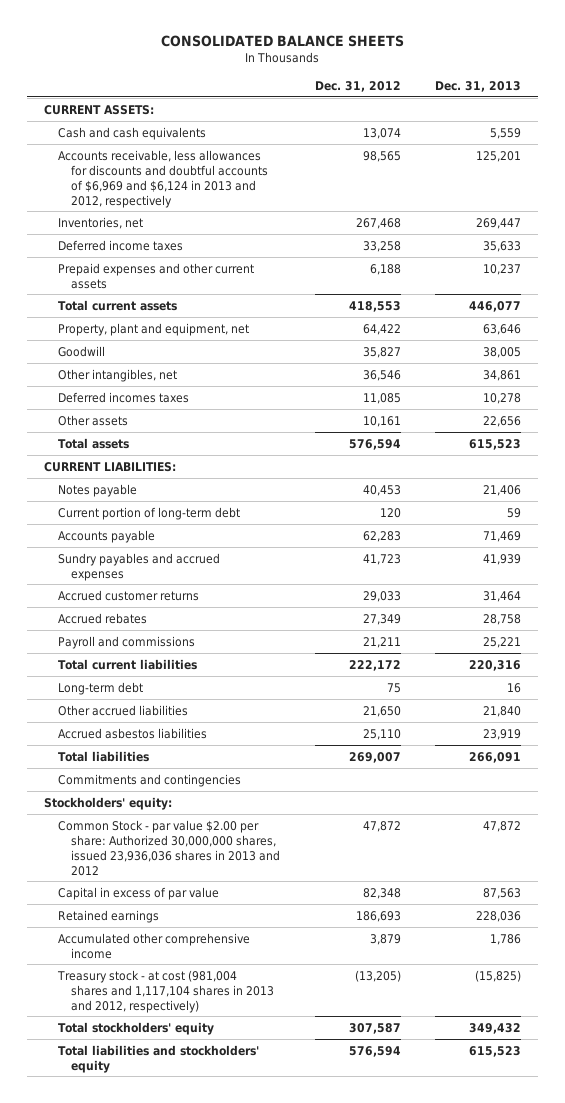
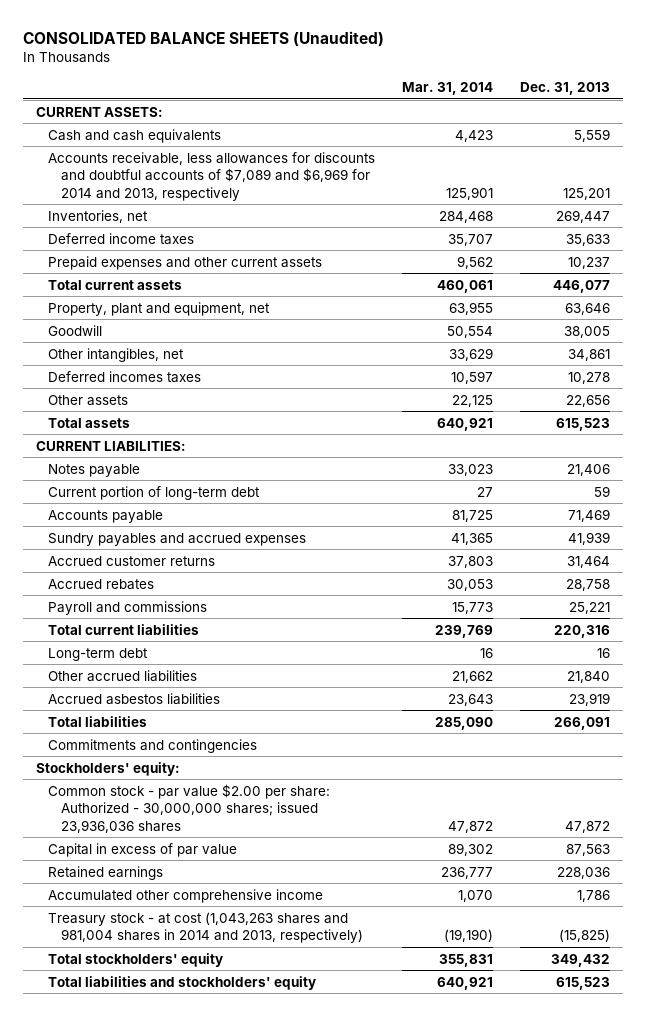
- CONSOLIDATED BALANCE SHEETS
+ CONSOLIDATED BALANCE SHEETS (Unaudited)
- | Dec. 31, 2012 | Dec. 31, 2013
+ | Mar. 31, 2014 | Dec. 31, 2013
- Accounts receivable, less allowances for discounts and doubtful accounts of $6,969 and $6,124 in 2013 and 2012, respectively | 98,565 | 125,201
+ Accounts receivable, less allowances for discounts and doubtful accounts of $7,089 and $6,969 for 2014 and 2013, respectively | 125,901 | 125,201
- Common Stock - par value $2.00 per share: Authorized 30,000,000 shares, issued 23,936,036 shares in 2013 and 2012 | 47,872 | 47,872
+ Common stock - par value $2.00 per share: Authorized - 30,000,000 shares; issued 23,936,036 shares | 47,872 | 47,872
- Treasury stock - at cost (981,004 shares and 1,117,104 shares in 2013 and 2012, respectively) | (13,205) | (15,825)
+ Treasury stock - at cost (1,043,263 shares and 981,004 shares in 2014 and 2013, respectively) | (19,190) | (15,825)

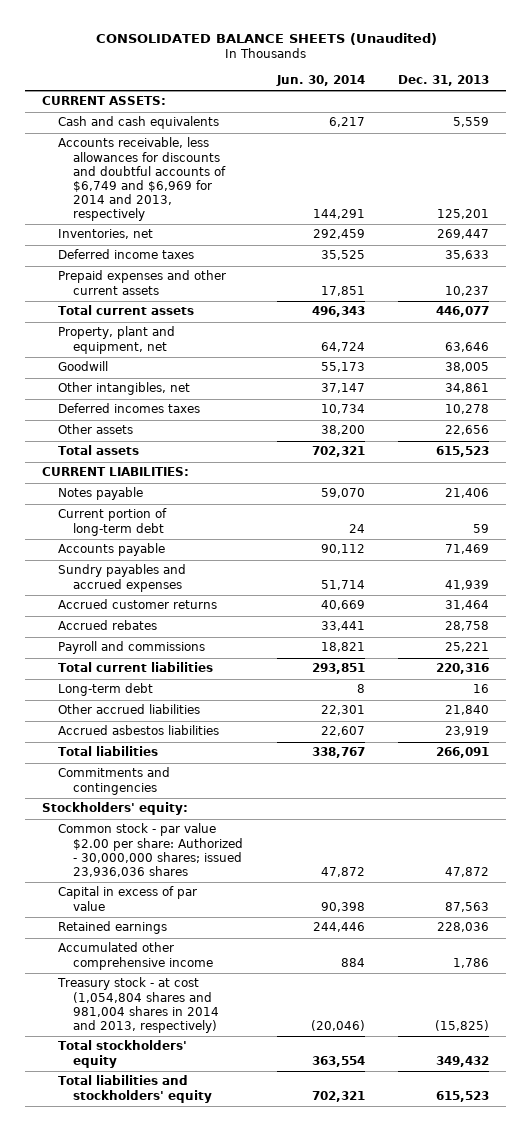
- | Mar. 31, 2014 | Dec. 31, 2013
+ | Jun. 30, 2014 | Dec. 31, 2013
- Accounts receivable, less allowances for discounts and doubtful accounts of $7,089 and $6,969 for 2014 and 2013, respectively | 125,901 | 125,201
+ Accounts receivable, less allowances for discounts and doubtful accounts of $6,749 and $6,969 for 2014 and 2013, respectively | 144,291 | 125,201
- Treasury stock - at cost (1,043,263 shares and 981,004 shares in 2014 and 2013, respectively) | (19,190) | (15,825)
+ Treasury stock - at cost (1,054,804 shares and 981,004 shares in 2014 and 2013, respectively) | (20,046) | (15,825)

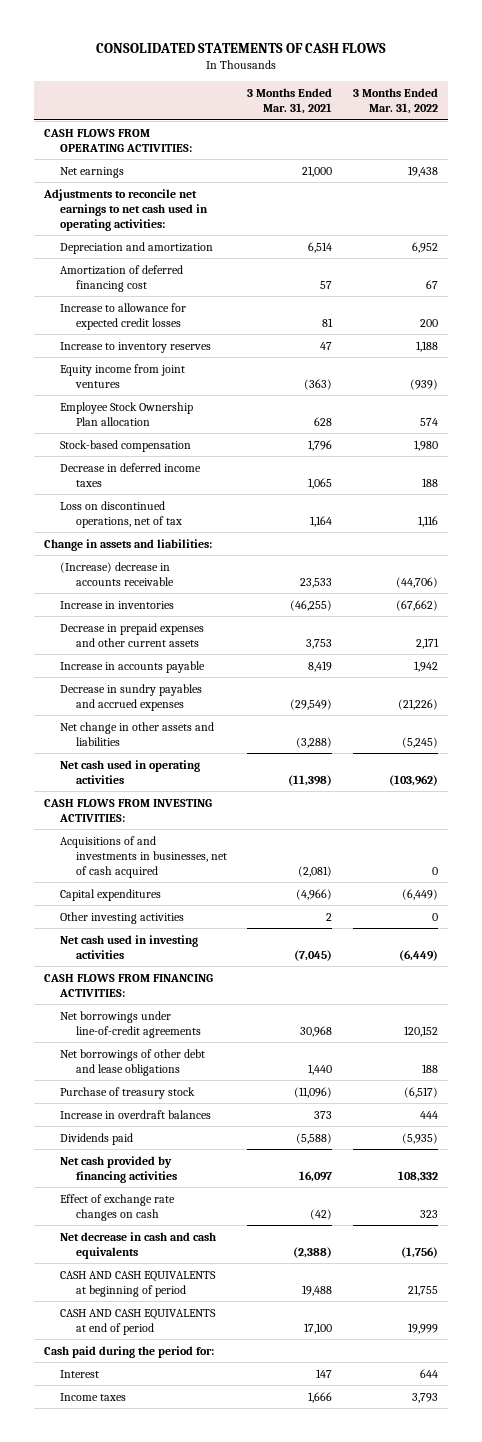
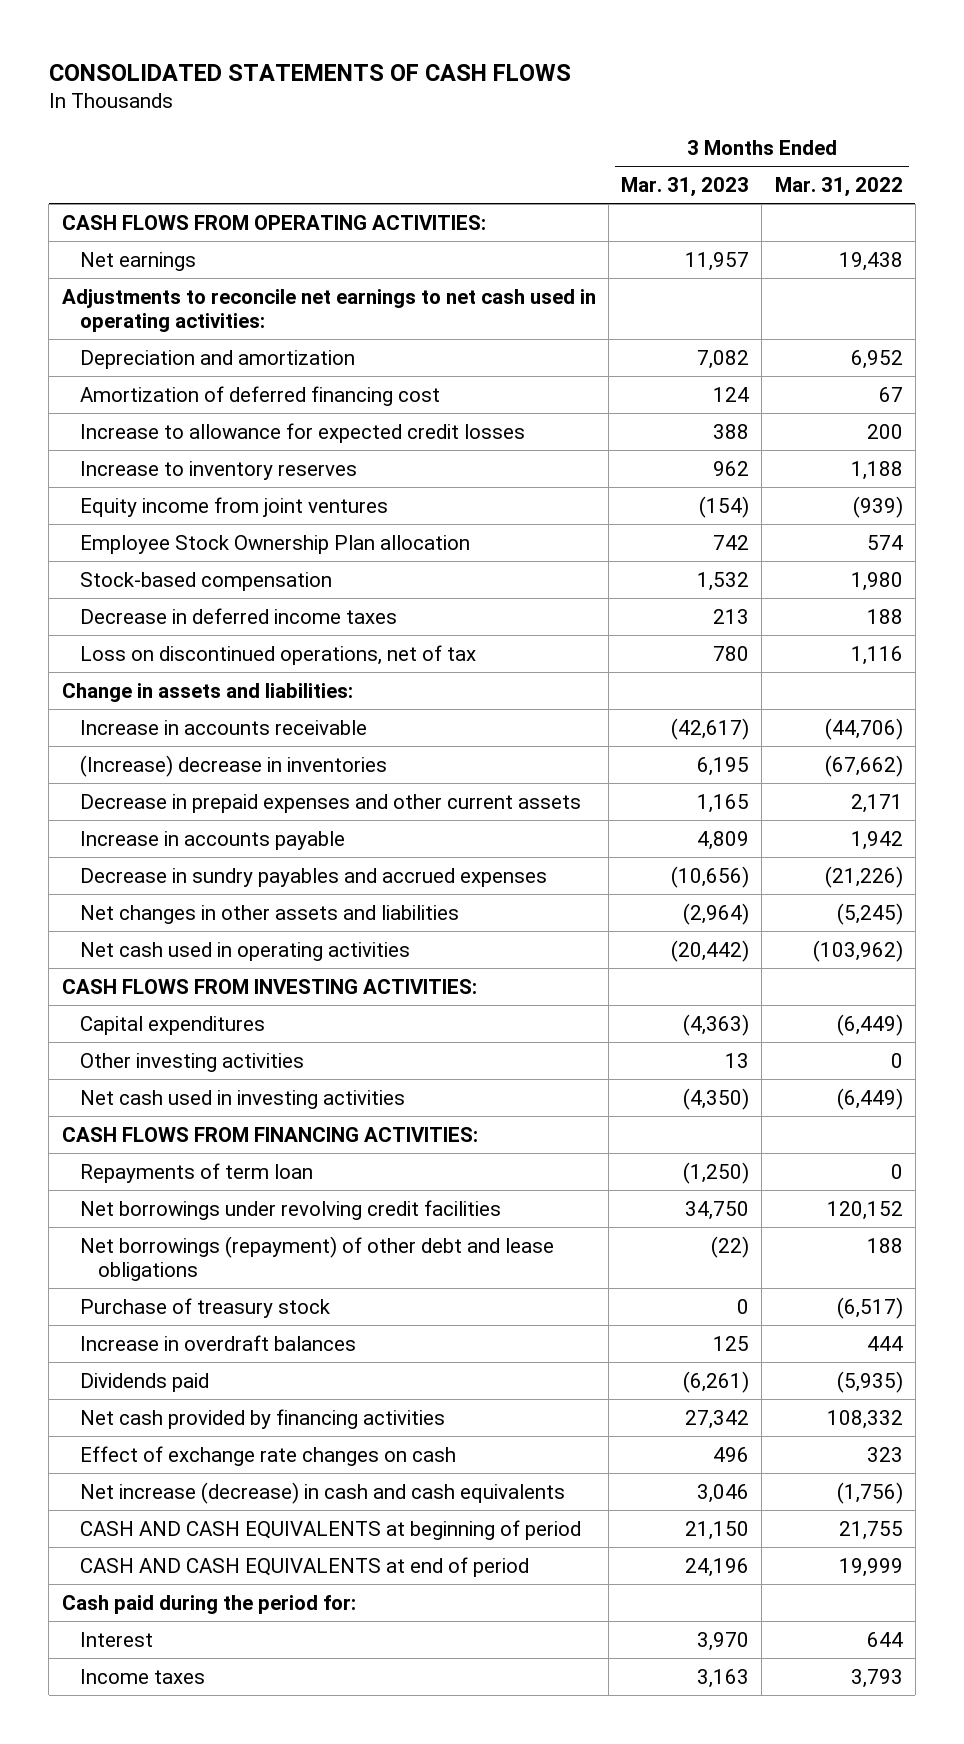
- | 3 Months Ended Mar. 31, 2021 | 3 Months Ended Mar. 31, 2022
+ | 3 Months Ended Mar. 31, 2023 | 3 Months Ended Mar. 31, 2022
- (Increase) decrease in accounts receivable | 23,533 | (44,706)
- Increase in inventories | (46,255) | (67,662)
+ Increase in accounts receivable | (42,617) | (44,706)
+ (Increase) decrease in inventories | 6,195 | (67,662)
- Net change in other assets and liabilities | (3,288) | (5,245)
+ Net changes in other assets and liabilities | (2,964) | (5,245)
- Acquisitions of and investments in businesses, net of cash acquired | (2,081) | 0
- Net borrowings under line-of-credit agreements | 30,968 | 120,152
- Net borrowings of other debt and lease obligations | 1,440 | 188
+ Repayments of term loan | (1,250) | 0
+ Net borrowings under revolving credit facilities | 34,750 | 120,152
+ Net borrowings (repayment) of other debt and lease obligations | (22) | 188
- Net decrease in cash and cash equivalents | (2,388) | (1,756)
+ Net increase (decrease) in cash and cash equivalents | 3,046 | (1,756)

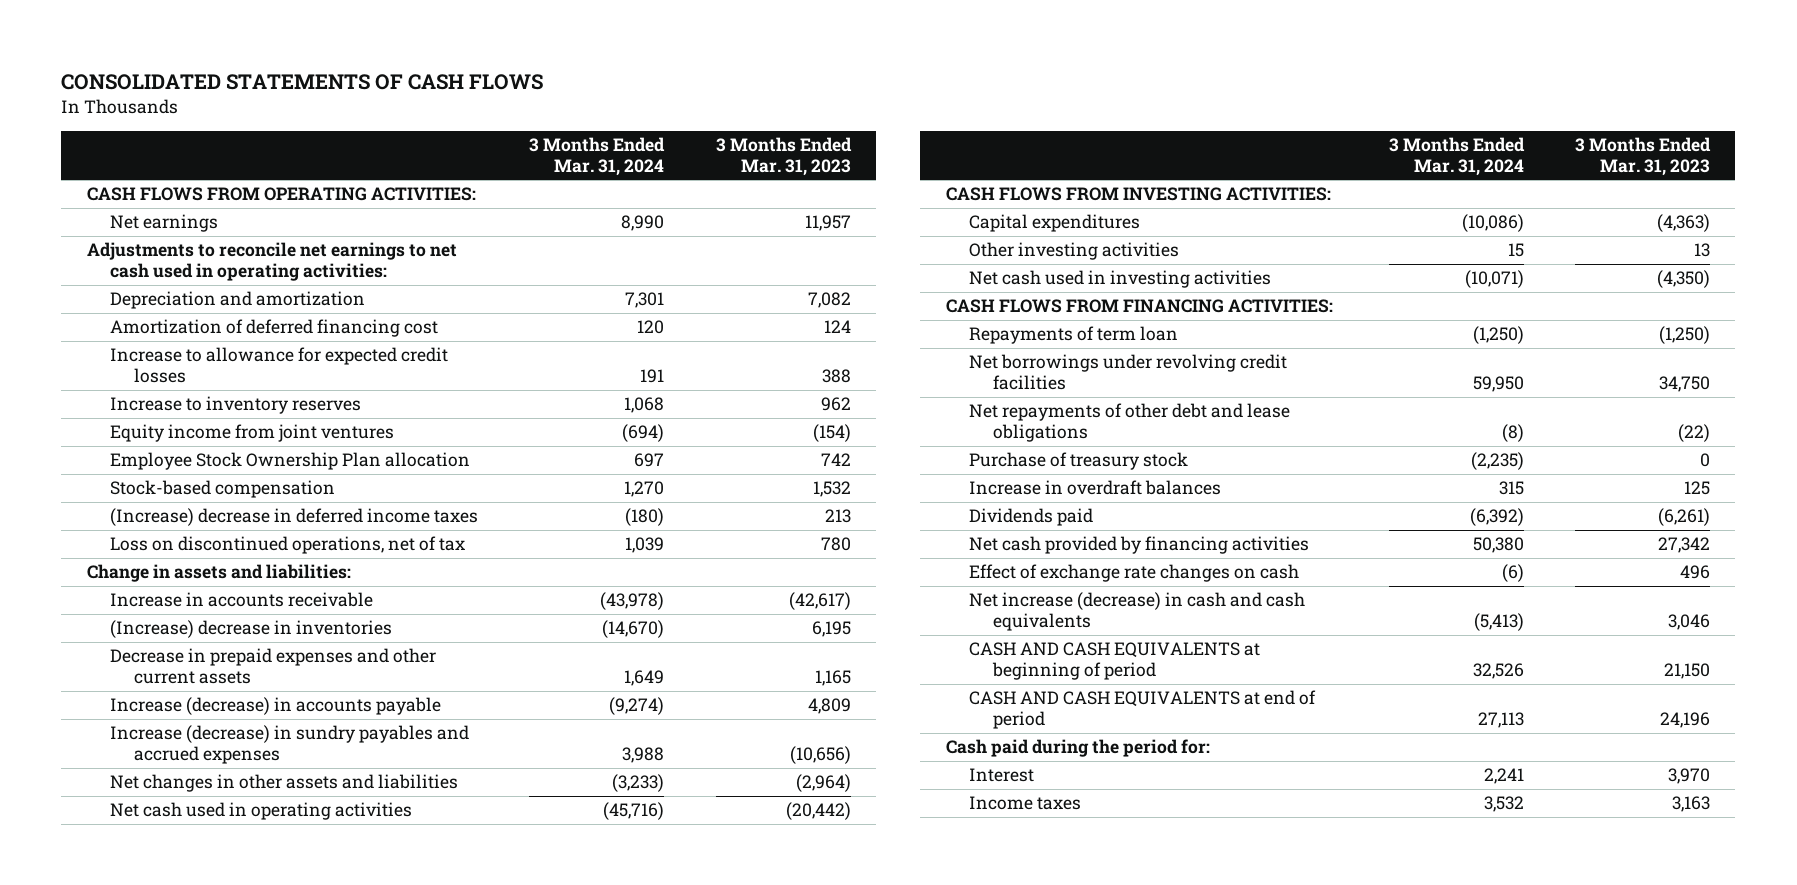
- | 3 Months Ended Mar. 31, 2023 | 3 Months Ended Mar. 31, 2022
+ | 3 Months Ended Mar. 31, 2024 | 3 Months Ended Mar. 31, 2023
- Decrease in deferred income taxes | 213 | 188
+ (Increase) decrease in deferred income taxes | (180) | 213
- Increase in accounts payable | 4,809 | 1,942
- Decrease in sundry payables and accrued expenses | (10,656) | (21,226)
+ Increase (decrease) in accounts payable | (9,274) | 4,809
+ Increase (decrease) in sundry payables and accrued expenses | 3,988 | (10,656)
- Net borrowings (repayment) of other debt and lease obligations | (22) | 188
+ Net repayments of other debt and lease obligations | (8) | (22)

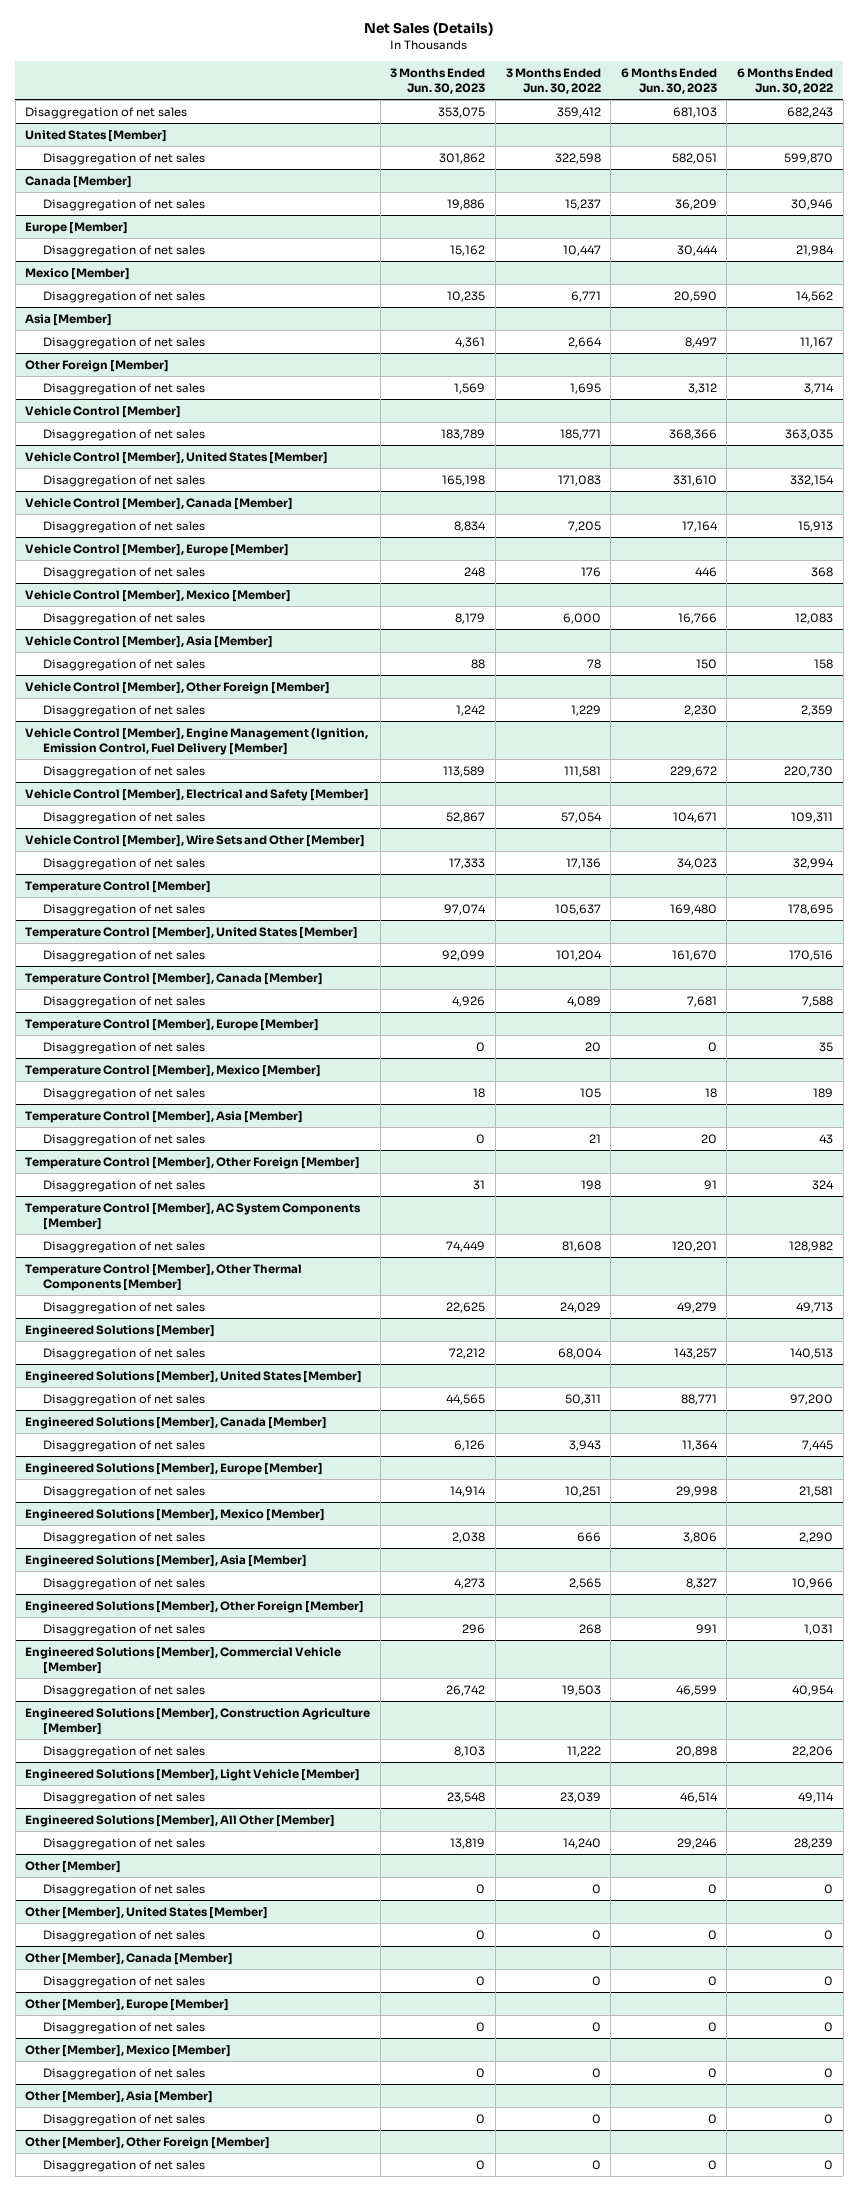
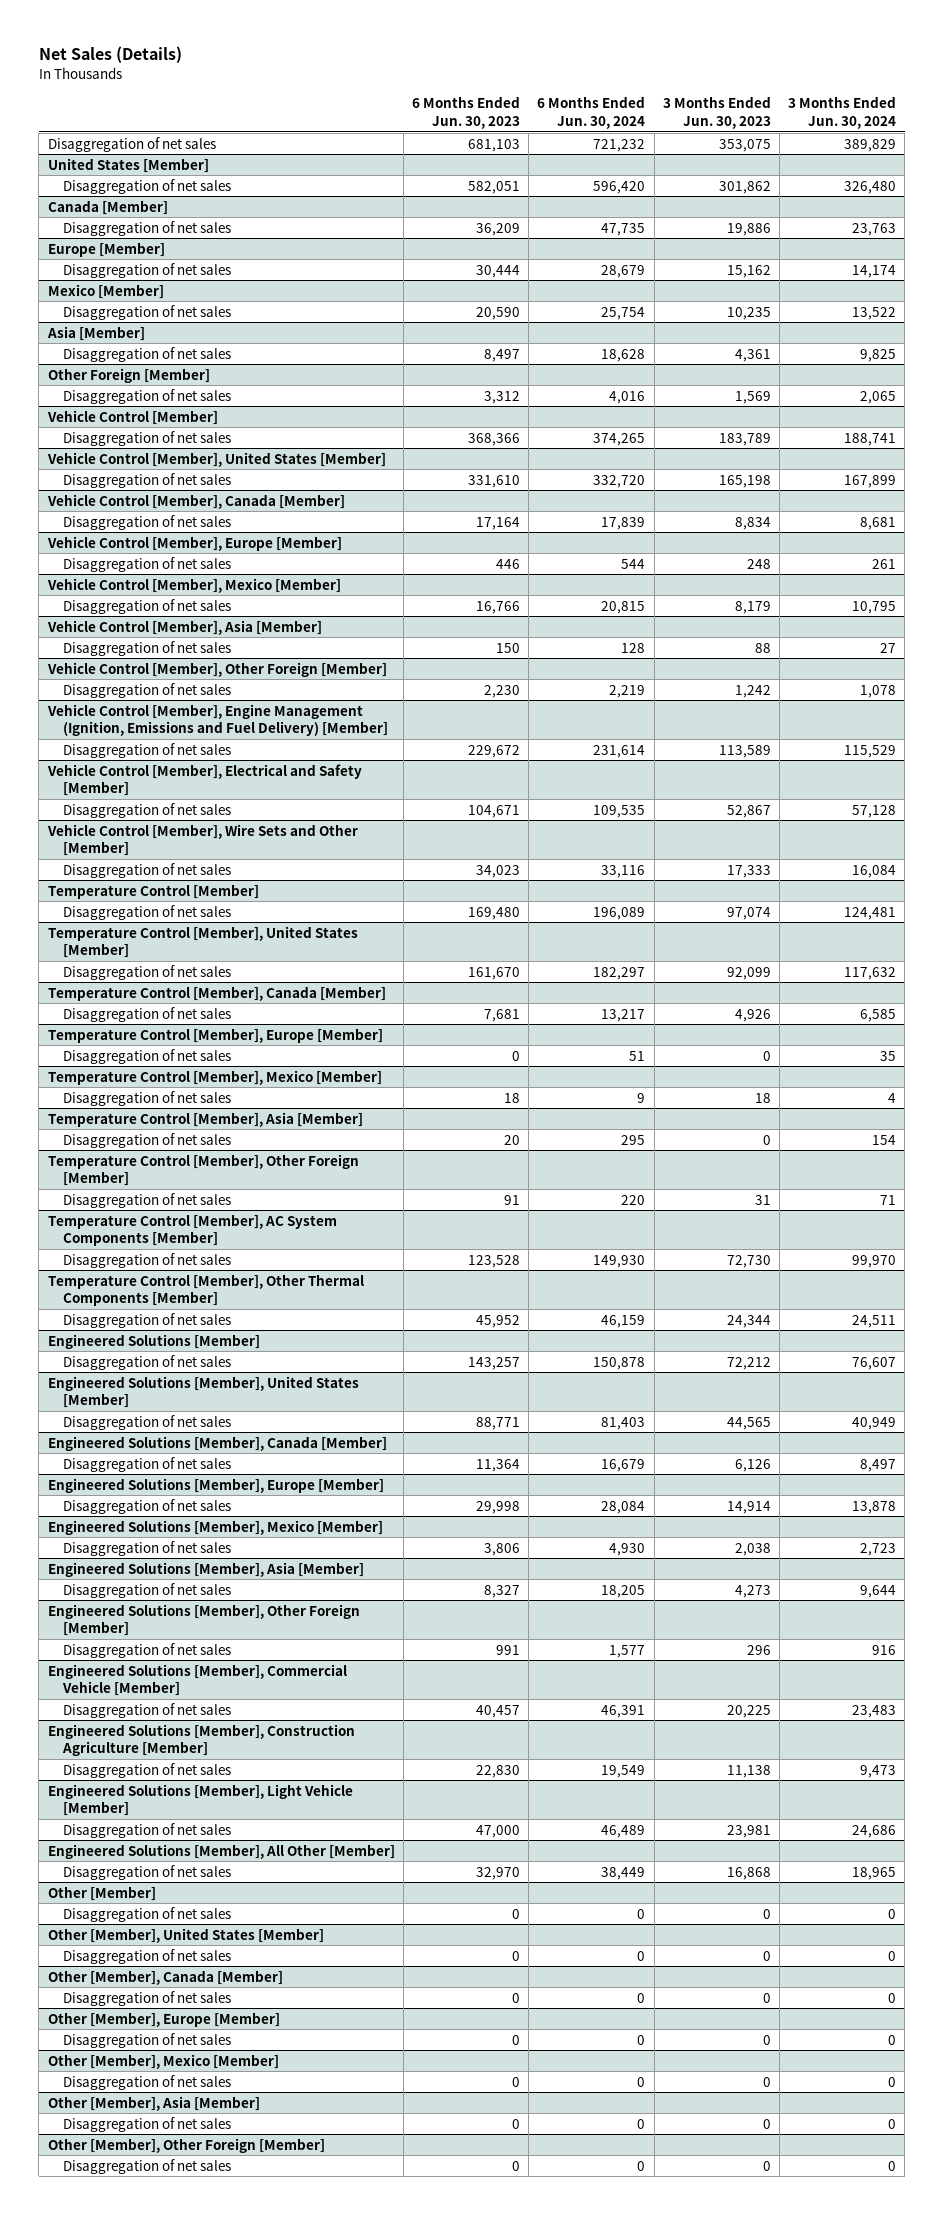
- | 3 Months Ended Jun. 30, 2023 | 3 Months Ended Jun. 30, 2022 | 6 Months Ended Jun. 30, 2023 | 6 Months Ended Jun. 30, 2022
+ | 6 Months Ended Jun. 30, 2023 | 6 Months Ended Jun. 30, 2024 | 3 Months Ended Jun. 30, 2023 | 3 Months Ended Jun. 30, 2024
- Vehicle Control [Member], Engine Management (Ignition, Emission Control, Fuel Delivery [Member]
+ Vehicle Control [Member], Engine Management (Ignition, Emissions and Fuel Delivery) [Member]
@ Temperature Control [Member], AC System Components [Member]
- Disaggregation of net sales | 74,449 | 81,608 | 120,201 | 128,982
+ Disaggregation of net sales | 123,528 | 149,930 | 72,730 | 99,970
@ Temperature Control [Member], Other Thermal Components [Member]
- Disaggregation of net sales | 22,625 | 24,029 | 49,279 | 49,713
+ Disaggregation of net sales | 45,952 | 46,159 | 24,344 | 24,511
@ Engineered Solutions [Member], Commercial Vehicle [Member]
- Disaggregation of net sales | 26,742 | 19,503 | 46,599 | 40,954
+ Disaggregation of net sales | 40,457 | 46,391 | 20,225 | 23,483
@ Engineered Solutions [Member], Construction Agriculture [Member]
- Disaggregation of net sales | 8,103 | 11,222 | 20,898 | 22,206
+ Disaggregation of net sales | 22,830 | 19,549 | 11,138 | 9,473
@ Engineered Solutions [Member], Light Vehicle [Member]
- Disaggregation of net sales | 23,548 | 23,039 | 46,514 | 49,114
+ Disaggregation of net sales | 47,000 | 46,489 | 23,981 | 24,686
@ Engineered Solutions [Member], All Other [Member]
- Disaggregation of net sales | 13,819 | 14,240 | 29,246 | 28,239
+ Disaggregation of net sales | 32,970 | 38,449 | 16,868 | 18,965

